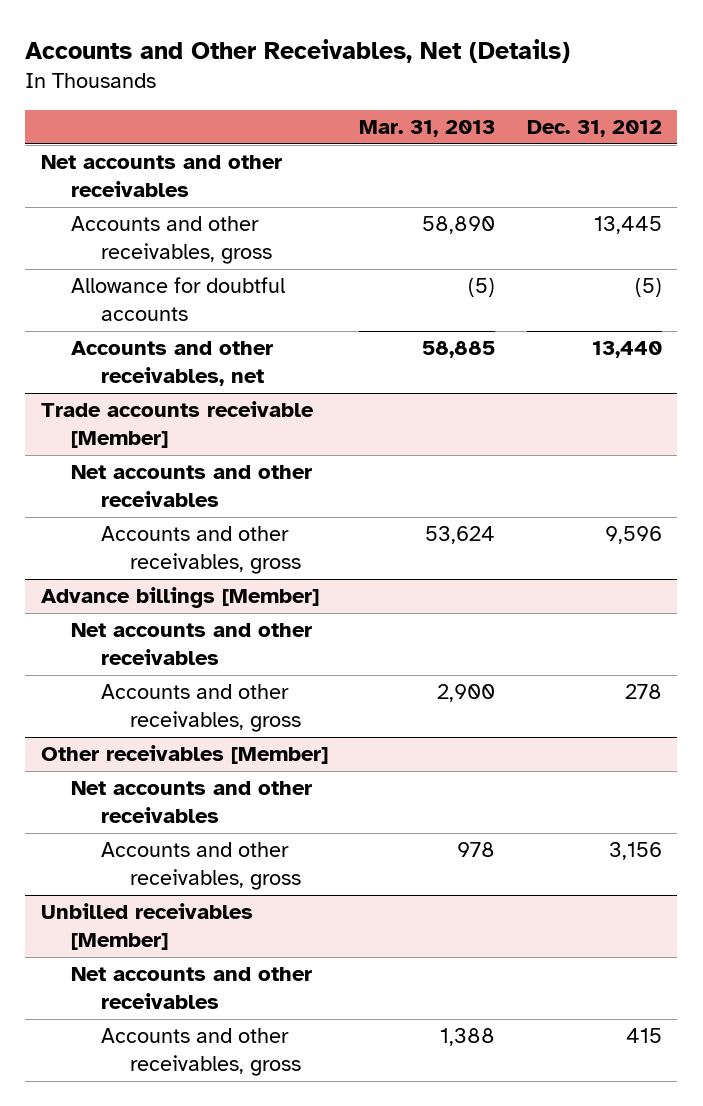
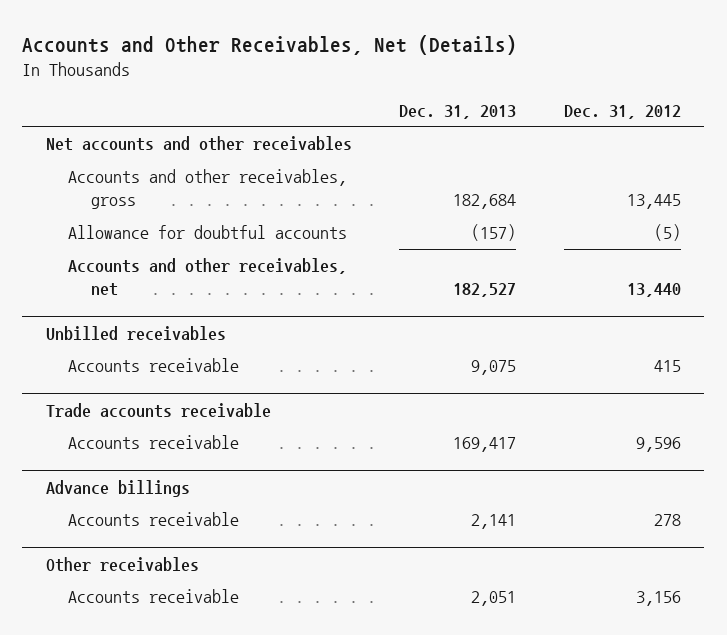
- | Mar. 31, 2013 | Dec. 31, 2012
+ | Dec. 31, 2013 | Dec. 31, 2012
- Trade accounts receivable [Member]
- Net accounts and other receivables
- Accounts and other receivables, gross | 53,624 | 9,596
- Advance billings [Member]
- Net accounts and other receivables
- Accounts and other receivables, gross | 2,900 | 278
- Other receivables [Member]
- Net accounts and other receivables
- Accounts and other receivables, gross | 978 | 3,156
- Unbilled receivables [Member]
- Net accounts and other receivables
- Accounts and other receivables, gross | 1,388 | 415
+ Unbilled receivables
+ Accounts receivable | 9,075 | 415
+ Trade accounts receivable
+ Accounts receivable | 169,417 | 9,596
+ Advance billings
+ Accounts receivable | 2,141 | 278
+ Other receivables
+ Accounts receivable | 2,051 | 3,156

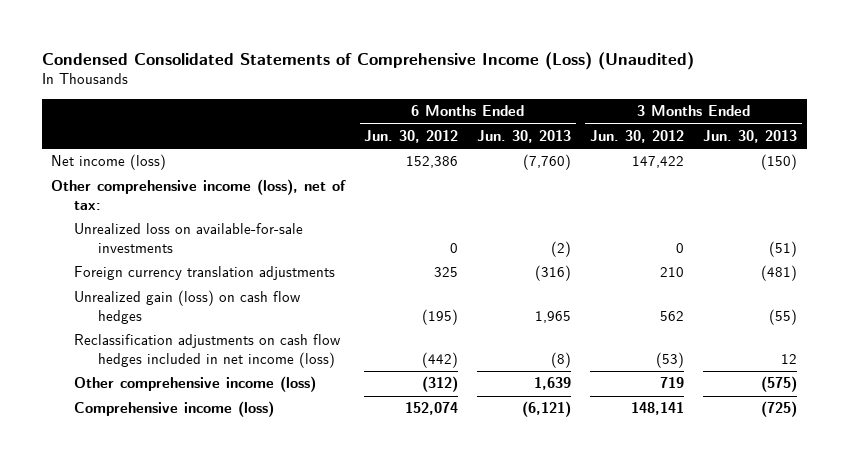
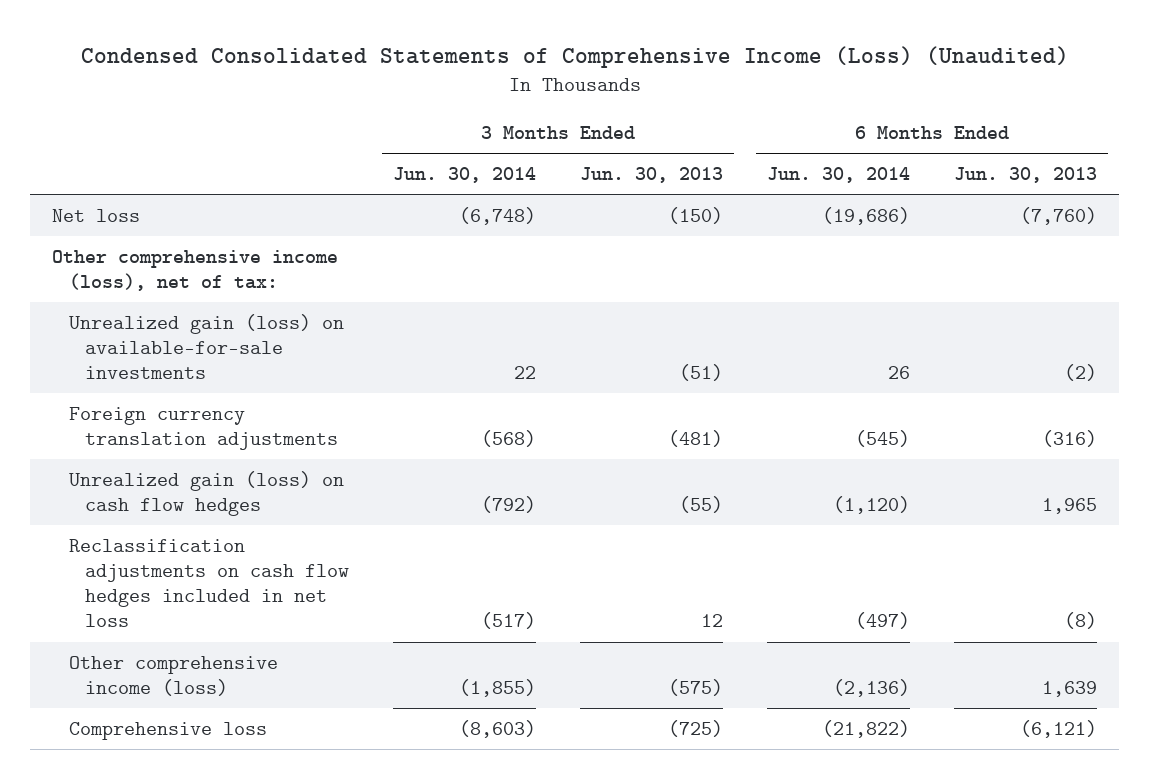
- | 6 Months Ended Jun. 30, 2012 | 6 Months Ended Jun. 30, 2013 | 3 Months Ended Jun. 30, 2012 | 3 Months Ended Jun. 30, 2013
+ | 3 Months Ended Jun. 30, 2014 | 3 Months Ended Jun. 30, 2013 | 6 Months Ended Jun. 30, 2014 | 6 Months Ended Jun. 30, 2013
- Net income (loss) | 152,386 | (7,760) | 147,422 | (150)
+ Net loss | (6,748) | (150) | (19,686) | (7,760)
- Unrealized loss on available-for-sale investments | 0 | (2) | 0 | (51)
+ Unrealized gain (loss) on available-for-sale investments | 22 | (51) | 26 | (2)
- Reclassification adjustments on cash flow hedges included in net income (loss) | (442) | (8) | (53) | 12
+ Reclassification adjustments on cash flow hedges included in net loss | (517) | 12 | (497) | (8)
- Comprehensive income (loss) | 152,074 | (6,121) | 148,141 | (725)
+ Comprehensive loss | (8,603) | (725) | (21,822) | (6,121)

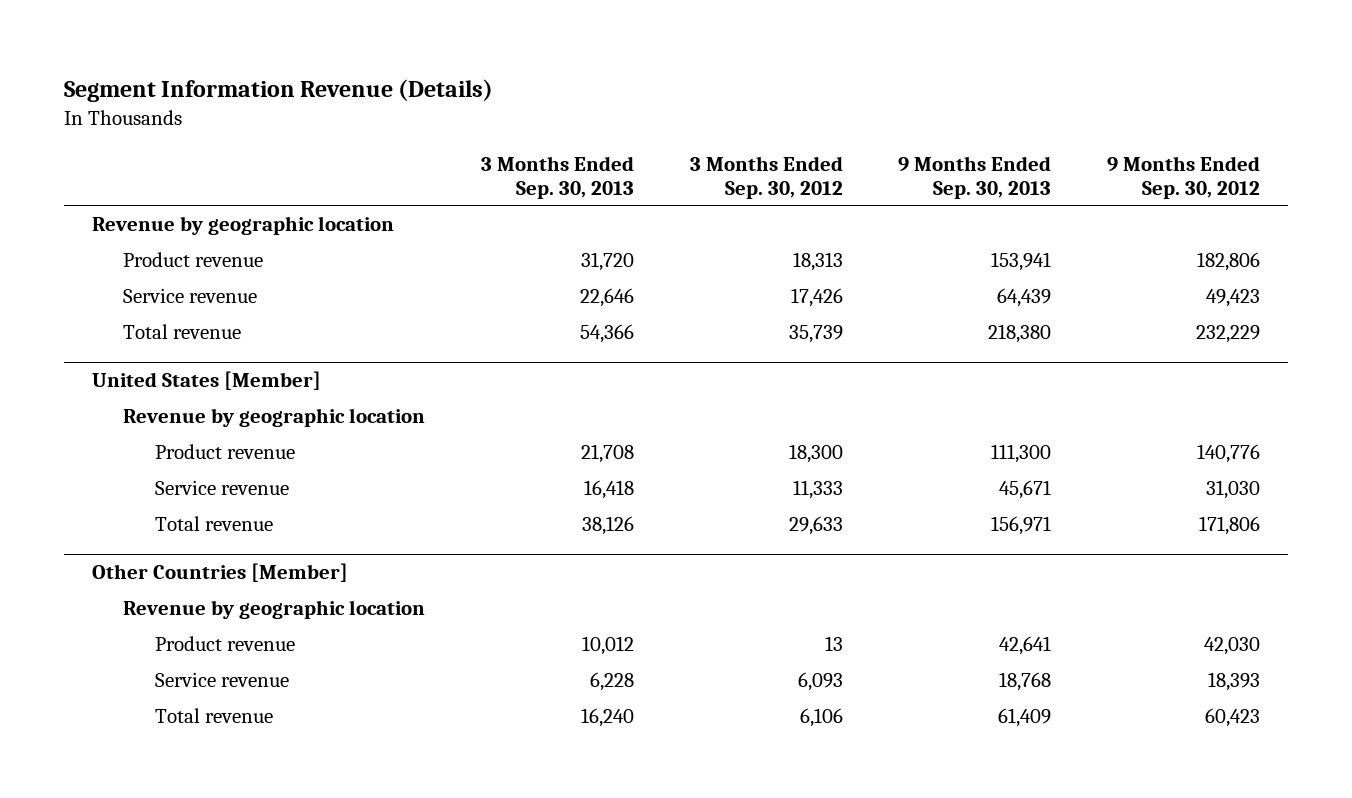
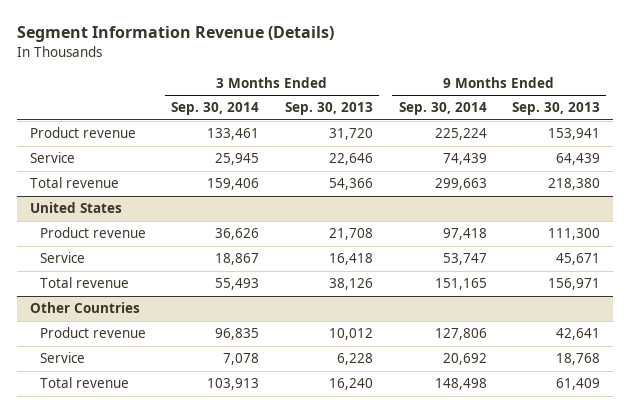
- | 3 Months Ended Sep. 30, 2013 | 3 Months Ended Sep. 30, 2012 | 9 Months Ended Sep. 30, 2013 | 9 Months Ended Sep. 30, 2012
+ | 3 Months Ended Sep. 30, 2014 | 3 Months Ended Sep. 30, 2013 | 9 Months Ended Sep. 30, 2014 | 9 Months Ended Sep. 30, 2013
- Revenue by geographic location
- Service revenue | 22,646 | 17,426 | 64,439 | 49,423
+ Service | 25,945 | 22,646 | 74,439 | 64,439
- United States [Member]
- Revenue by geographic location
+ United States
- Service revenue | 16,418 | 11,333 | 45,671 | 31,030
+ Service | 18,867 | 16,418 | 53,747 | 45,671
- Other Countries [Member]
- Revenue by geographic location
+ Other Countries
- Service revenue | 6,228 | 6,093 | 18,768 | 18,393
+ Service | 7,078 | 6,228 | 20,692 | 18,768

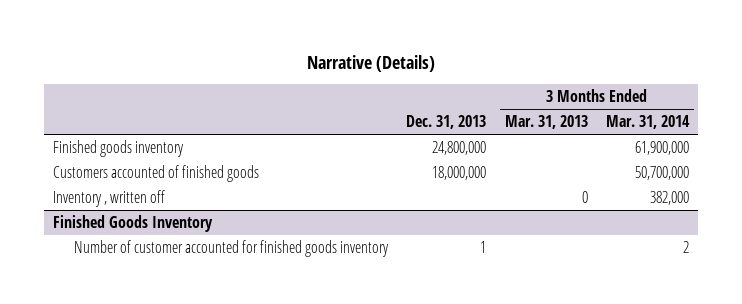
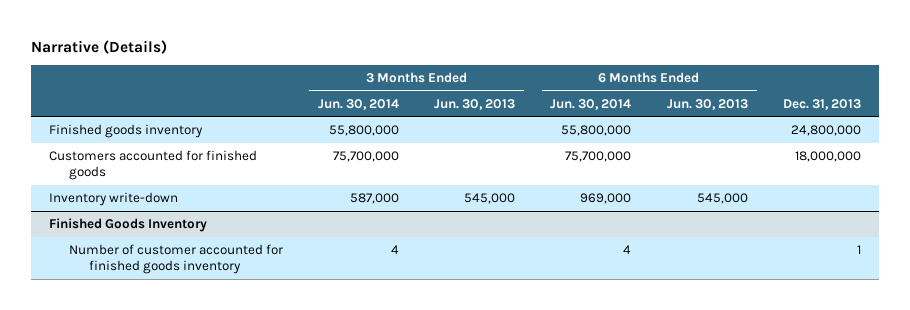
- | Dec. 31, 2013 | 3 Months Ended Mar. 31, 2013 | 3 Months Ended Mar. 31, 2014
+ | 3 Months Ended Jun. 30, 2014 | 3 Months Ended Jun. 30, 2013 | 6 Months Ended Jun. 30, 2014 | 6 Months Ended Jun. 30, 2013 | Dec. 31, 2013
- Customers accounted of finished goods | 18,000,000 | | 50,700,000
- Inventory , written off | | 0 | 382,000
+ Customers accounted for finished goods | 75,700,000 | | 75,700,000 | | 18,000,000
+ Inventory write-down | 587,000 | 545,000 | 969,000 | 545,000 |

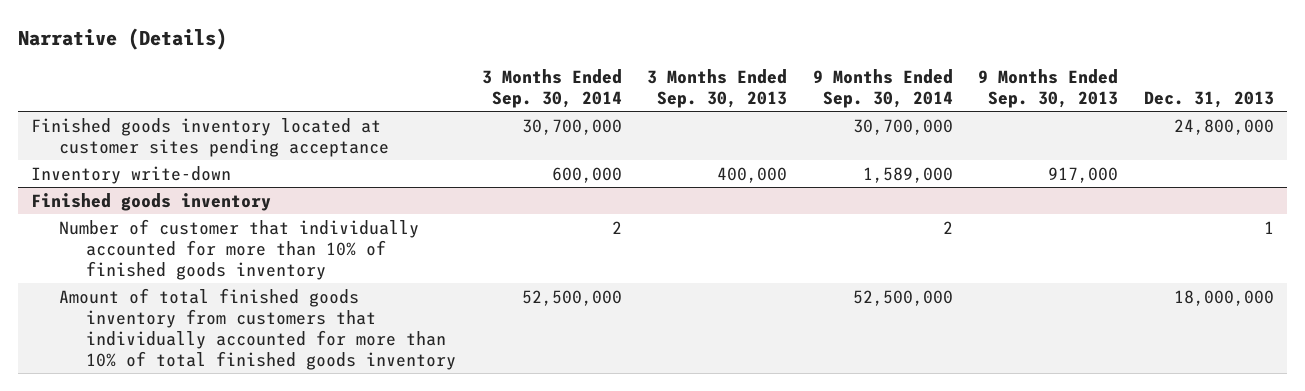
- | 3 Months Ended Jun. 30, 2014 | 3 Months Ended Jun. 30, 2013 | 6 Months Ended Jun. 30, 2014 | 6 Months Ended Jun. 30, 2013 | Dec. 31, 2013
+ | 3 Months Ended Sep. 30, 2014 | 3 Months Ended Sep. 30, 2013 | 9 Months Ended Sep. 30, 2014 | 9 Months Ended Sep. 30, 2013 | Dec. 31, 2013
- Finished goods inventory | 55,800,000 | | 55,800,000 | | 24,800,000
- Customers accounted for finished goods | 75,700,000 | | 75,700,000 | | 18,000,000
+ Finished goods inventory located at customer sites pending acceptance | 30,700,000 | | 30,700,000 | | 24,800,000
- Finished Goods Inventory
- Number of customer accounted for finished goods inventory | 4 | | 4 | | 1
+ Finished goods inventory
+ Number of customer that individually accounted for more than 10% of finished goods inventory | 2 | | 2 | | 1
+ Amount of total finished goods inventory from customers that individually accounted for more than 10% of total finished goods inventory | 52,500,000 | | 52,500,000 | | 18,000,000

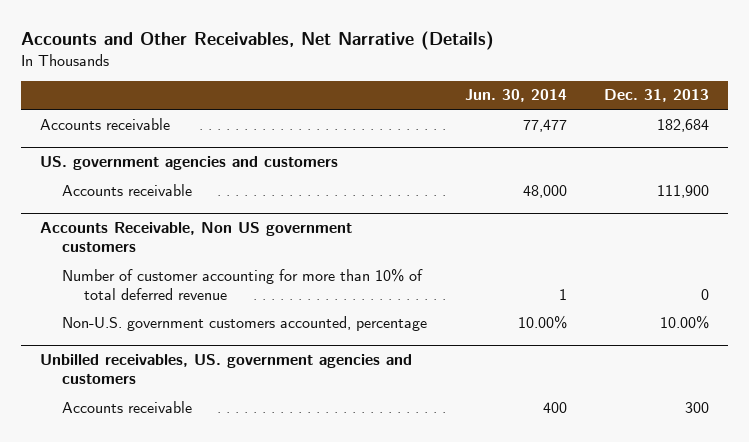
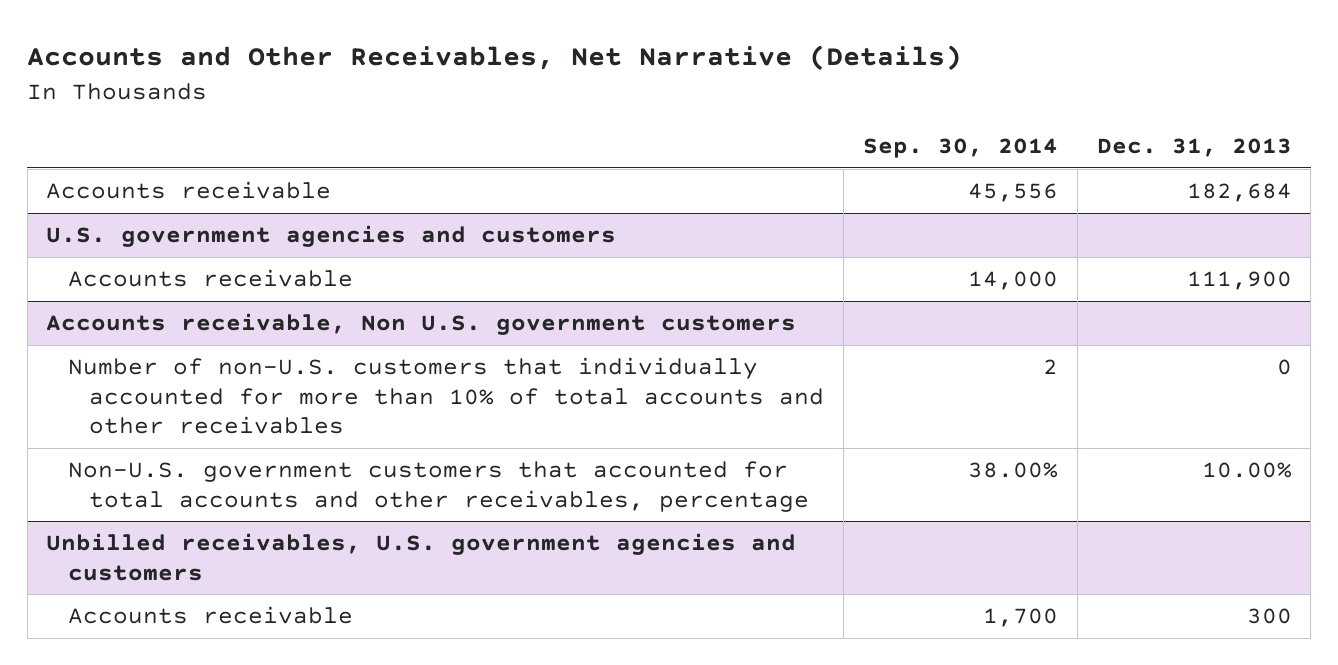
- | Jun. 30, 2014 | Dec. 31, 2013
+ | Sep. 30, 2014 | Dec. 31, 2013
- US. government agencies and customers
+ U.S. government agencies and customers
- Accounts Receivable, Non US government customers
- Number of customer accounting for more than 10% of total deferred revenue | 1 | 0
- Non-U.S. government customers accounted, percentage | 10.00% | 10.00%
- Unbilled receivables, US. government agencies and customers
+ Accounts receivable, Non U.S. government customers
+ Number of non-U.S. customers that individually accounted for more than 10% of total accounts and other receivables | 2 | 0
+ Non-U.S. government customers that accounted for total accounts and other receivables, percentage | 38.00% | 10.00%
+ Unbilled receivables, U.S. government agencies and customers

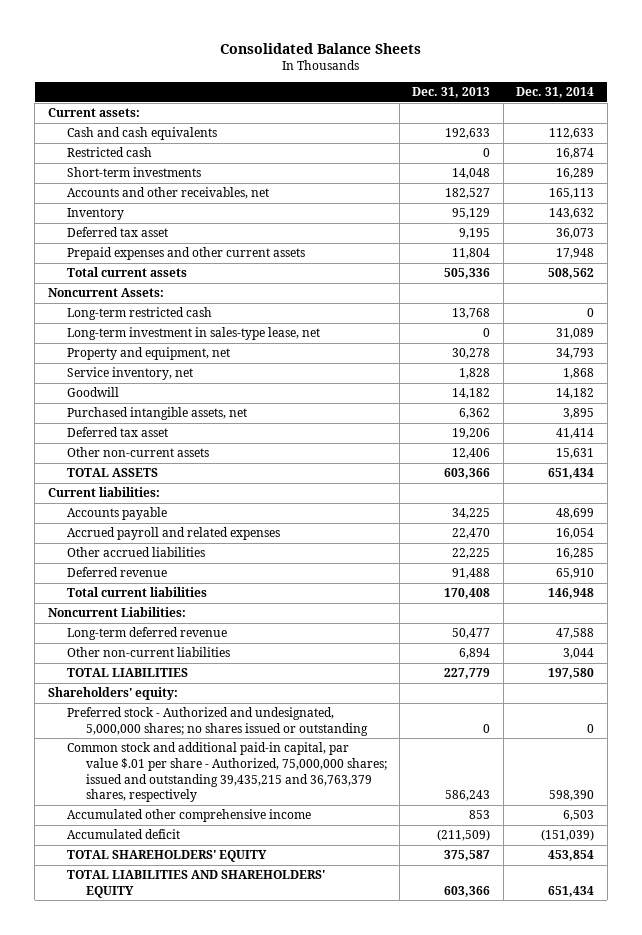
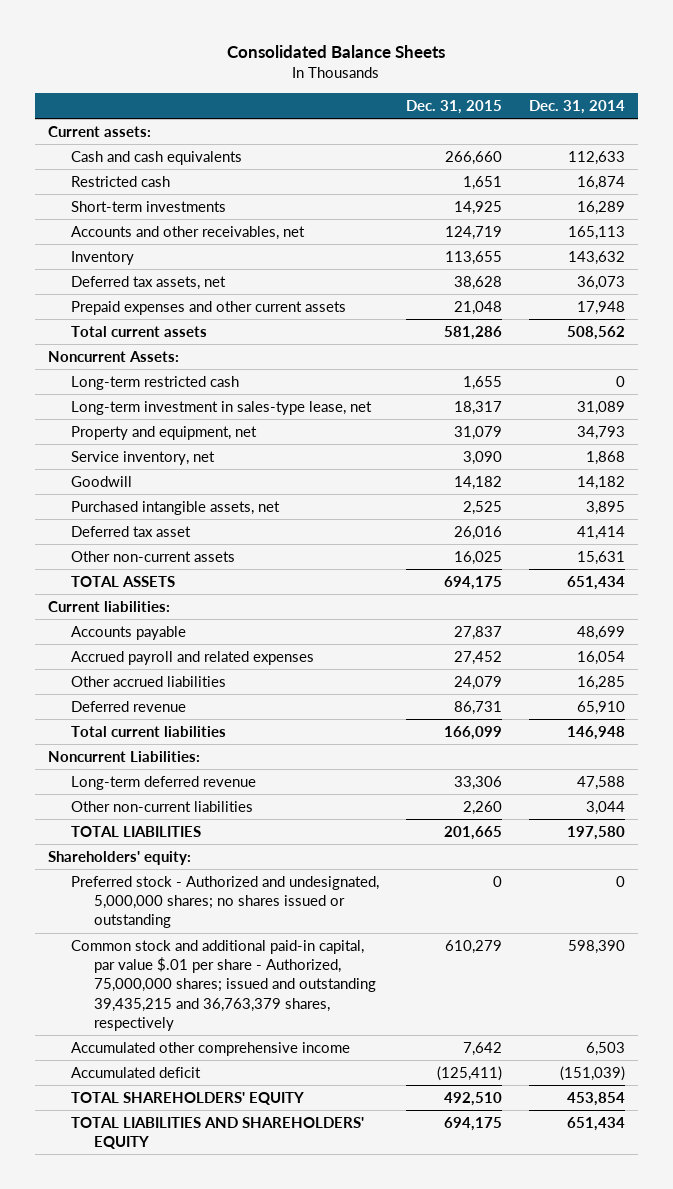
- | Dec. 31, 2013 | Dec. 31, 2014
+ | Dec. 31, 2015 | Dec. 31, 2014
- Deferred tax asset | 9,195 | 36,073
+ Deferred tax assets, net | 38,628 | 36,073

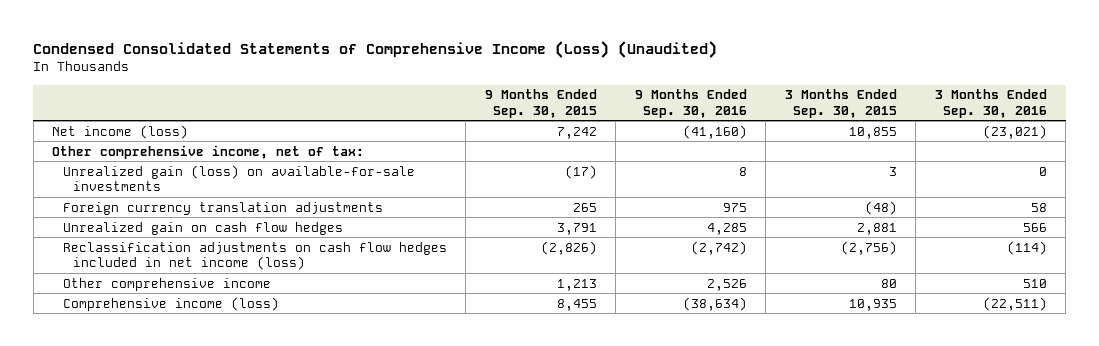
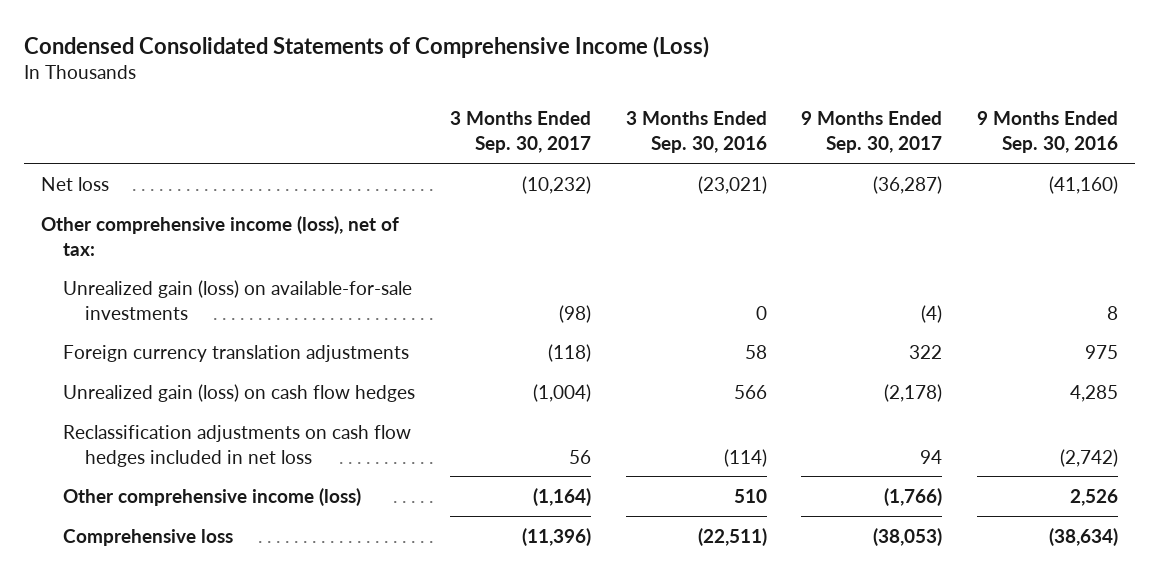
- Condensed Consolidated Statements of Comprehensive Income (Loss) (Unaudited)
+ Condensed Consolidated Statements of Comprehensive Income (Loss)
- | 9 Months Ended Sep. 30, 2015 | 9 Months Ended Sep. 30, 2016 | 3 Months Ended Sep. 30, 2015 | 3 Months Ended Sep. 30, 2016
+ | 3 Months Ended Sep. 30, 2017 | 3 Months Ended Sep. 30, 2016 | 9 Months Ended Sep. 30, 2017 | 9 Months Ended Sep. 30, 2016
- Net income (loss) | 7,242 | (41,160) | 10,855 | (23,021)
- Other comprehensive income, net of tax:
+ Net loss | (10,232) | (23,021) | (36,287) | (41,160)
+ Other comprehensive income (loss), net of tax:
- Unrealized gain on cash flow hedges | 3,791 | 4,285 | 2,881 | 566
- Reclassification adjustments on cash flow hedges included in net income (loss) | (2,826) | (2,742) | (2,756) | (114)
- Other comprehensive income | 1,213 | 2,526 | 80 | 510
- Comprehensive income (loss) | 8,455 | (38,634) | 10,935 | (22,511)
+ Unrealized gain (loss) on cash flow hedges | (1,004) | 566 | (2,178) | 4,285
+ Reclassification adjustments on cash flow hedges included in net loss | 56 | (114) | 94 | (2,742)
+ Other comprehensive income (loss) | (1,164) | 510 | (1,766) | 2,526
+ Comprehensive loss | (11,396) | (22,511) | (38,053) | (38,634)

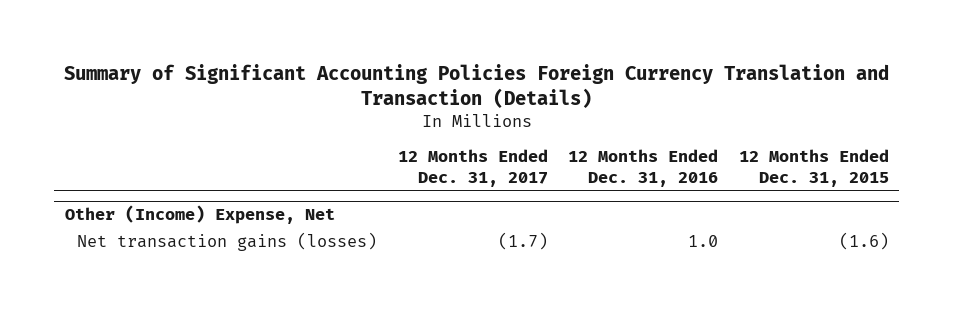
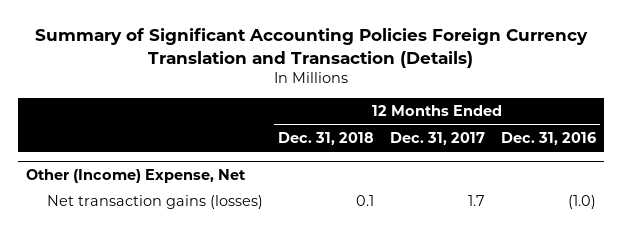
- | 12 Months Ended Dec. 31, 2017 | 12 Months Ended Dec. 31, 2016 | 12 Months Ended Dec. 31, 2015
+ | 12 Months Ended Dec. 31, 2018 | 12 Months Ended Dec. 31, 2017 | 12 Months Ended Dec. 31, 2016
@ Other (Income) Expense, Net
- Net transaction gains (losses) | (1.7) | 1.0 | (1.6)
+ Net transaction gains (losses) | 0.1 | 1.7 | (1.0)

